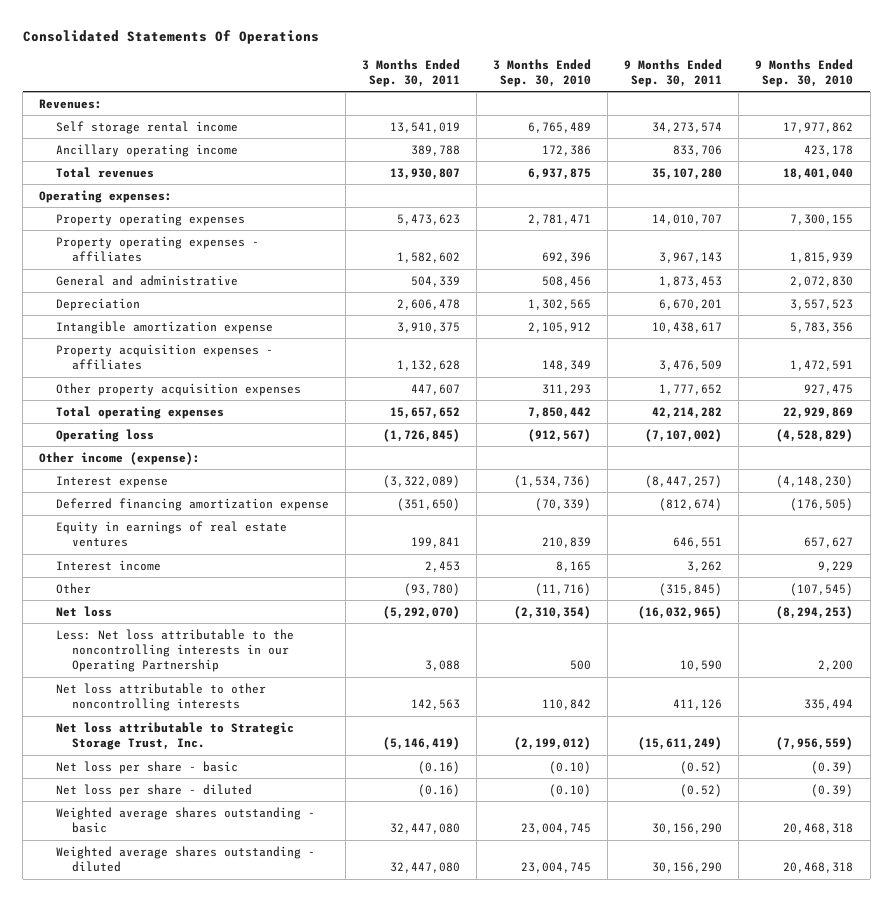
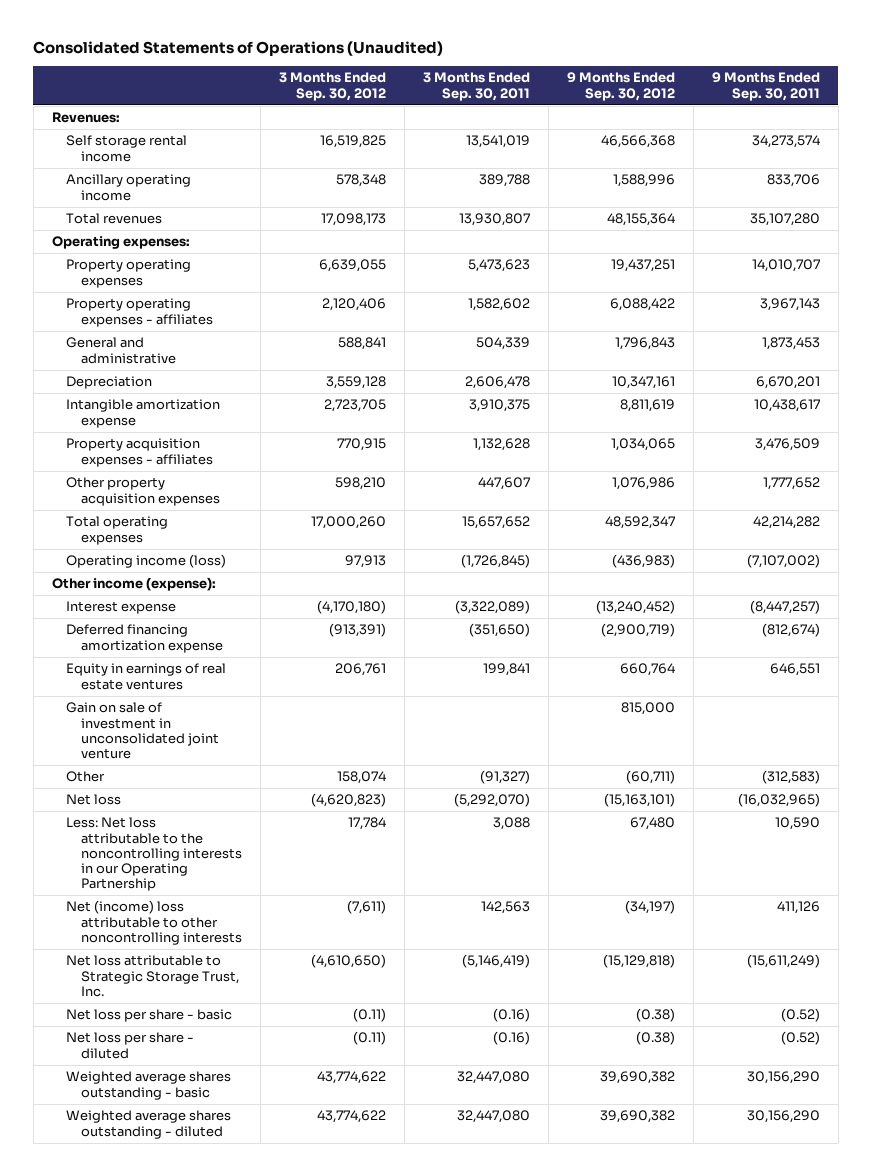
- Consolidated Statements Of Operations
+ Consolidated Statements of Operations (Unaudited)
- | 3 Months Ended Sep. 30, 2011 | 3 Months Ended Sep. 30, 2010 | 9 Months Ended Sep. 30, 2011 | 9 Months Ended Sep. 30, 2010
+ | 3 Months Ended Sep. 30, 2012 | 3 Months Ended Sep. 30, 2011 | 9 Months Ended Sep. 30, 2012 | 9 Months Ended Sep. 30, 2011
- Operating loss | (1,726,845) | (912,567) | (7,107,002) | (4,528,829)
+ Operating income (loss) | 97,913 | (1,726,845) | (436,983) | (7,107,002)
- Interest income | 2,453 | 8,165 | 3,262 | 9,229
- Other | (93,780) | (11,716) | (315,845) | (107,545)
+ Gain on sale of investment in unconsolidated joint venture | | | 815,000 |
+ Other | 158,074 | (91,327) | (60,711) | (312,583)
- Net loss attributable to other noncontrolling interests | 142,563 | 110,842 | 411,126 | 335,494
+ Net (income) loss attributable to other noncontrolling interests | (7,611) | 142,563 | (34,197) | 411,126

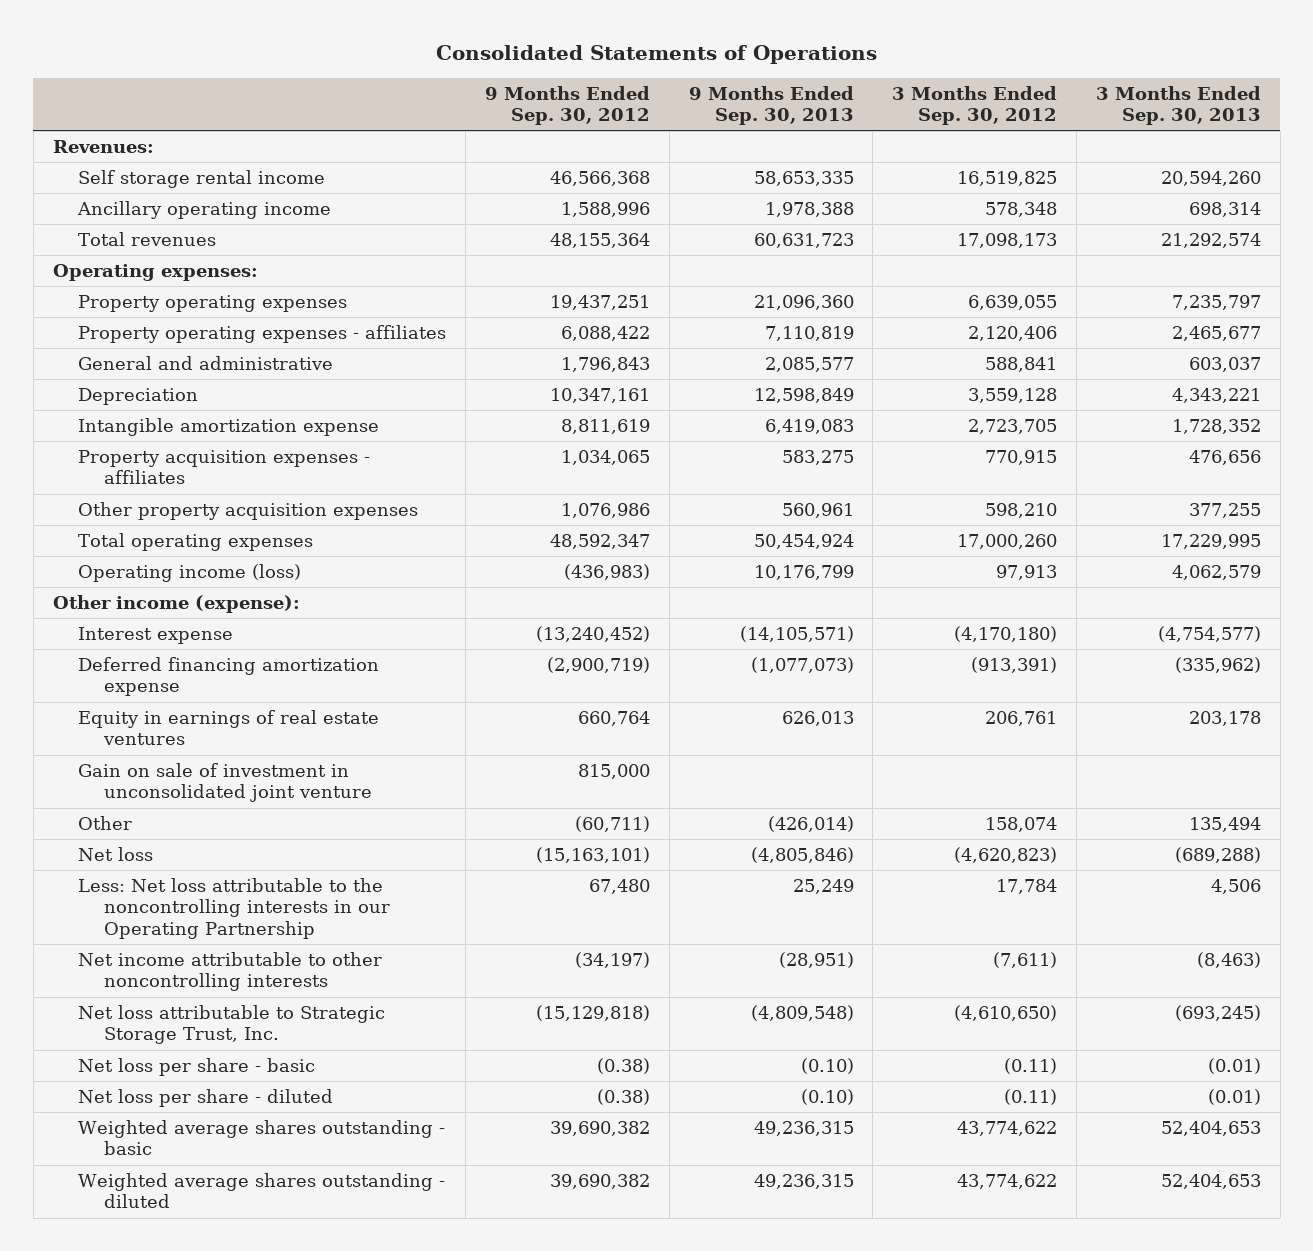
- Consolidated Statements of Operations (Unaudited)
+ Consolidated Statements of Operations
- | 3 Months Ended Sep. 30, 2012 | 3 Months Ended Sep. 30, 2011 | 9 Months Ended Sep. 30, 2012 | 9 Months Ended Sep. 30, 2011
+ | 9 Months Ended Sep. 30, 2012 | 9 Months Ended Sep. 30, 2013 | 3 Months Ended Sep. 30, 2012 | 3 Months Ended Sep. 30, 2013
- Net (income) loss attributable to other noncontrolling interests | (7,611) | 142,563 | (34,197) | 411,126
+ Net income attributable to other noncontrolling interests | (34,197) | (28,951) | (7,611) | (8,463)

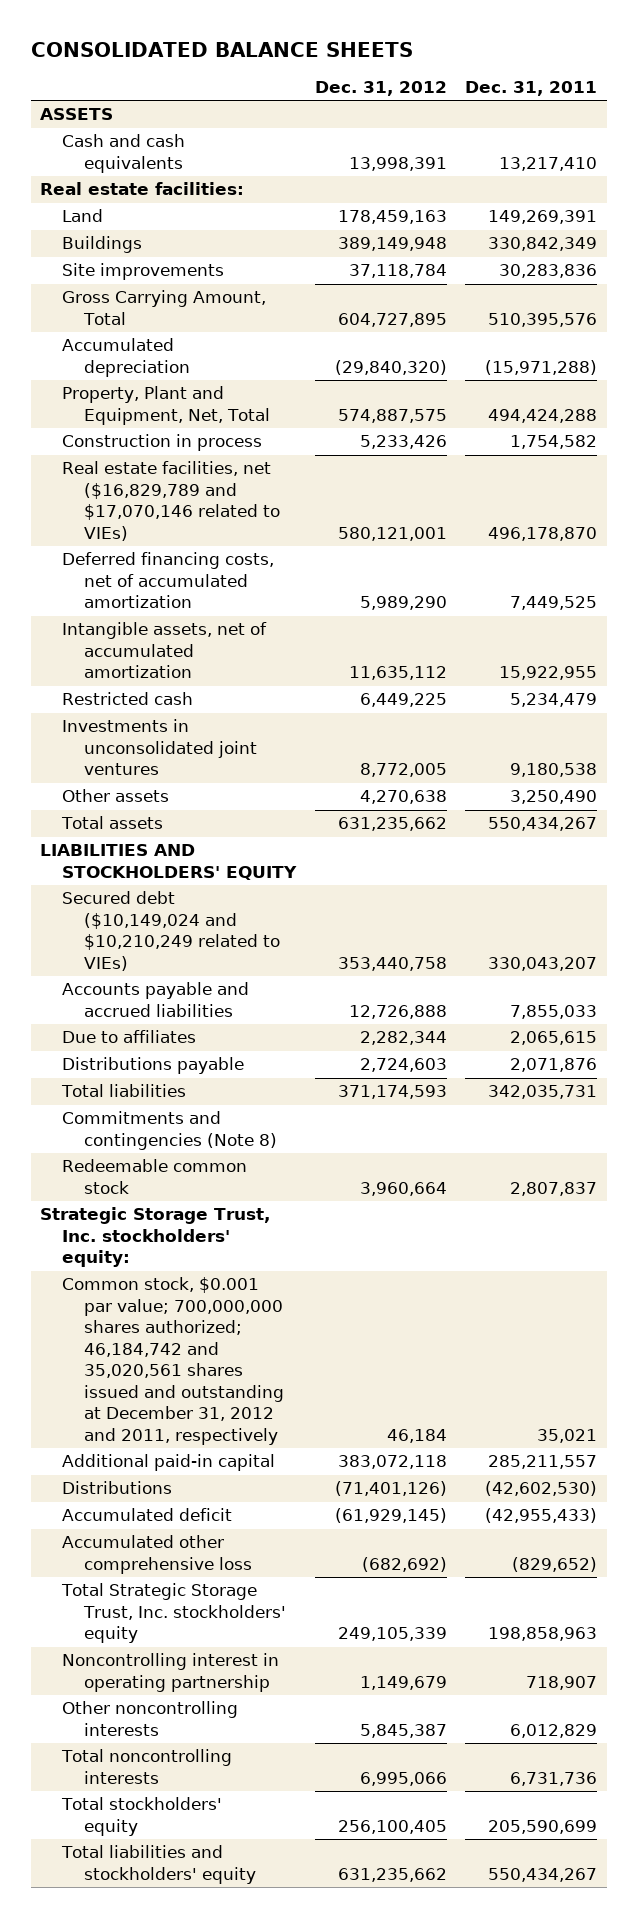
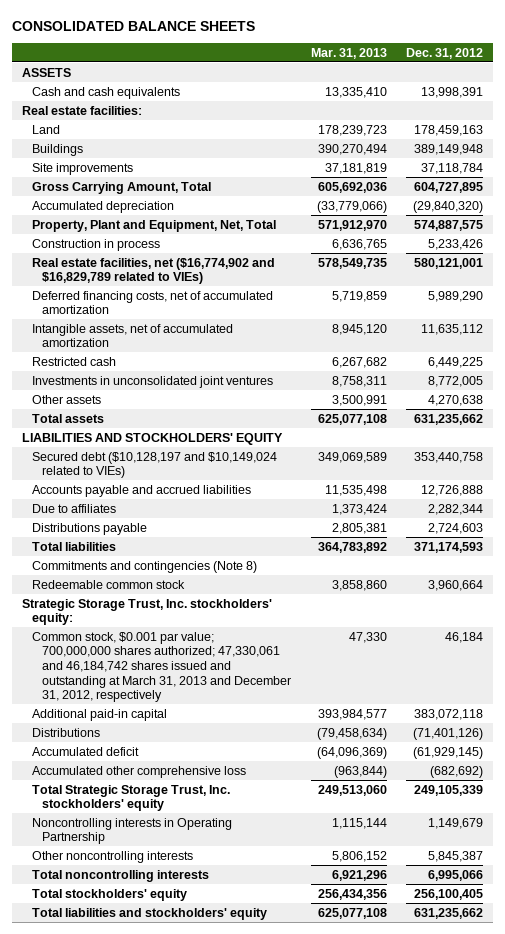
- | Dec. 31, 2012 | Dec. 31, 2011
+ | Mar. 31, 2013 | Dec. 31, 2012
- Real estate facilities, net ($16,829,789 and $17,070,146 related to VIEs) | 580,121,001 | 496,178,870
+ Real estate facilities, net ($16,774,902 and $16,829,789 related to VIEs) | 578,549,735 | 580,121,001
- Secured debt ($10,149,024 and $10,210,249 related to VIEs) | 353,440,758 | 330,043,207
+ Secured debt ($10,128,197 and $10,149,024 related to VIEs) | 349,069,589 | 353,440,758
- Common stock, $0.001 par value; 700,000,000 shares authorized; 46,184,742 and 35,020,561 shares issued and outstanding at December 31, 2012 and 2011, respectively | 46,184 | 35,021
+ Common stock, $0.001 par value; 700,000,000 shares authorized; 47,330,061 and 46,184,742 shares issued and outstanding at March 31, 2013 and December 31, 2012, respectively | 47,330 | 46,184
- Noncontrolling interest in operating partnership | 1,149,679 | 718,907
+ Noncontrolling interests in Operating Partnership | 1,115,144 | 1,149,679

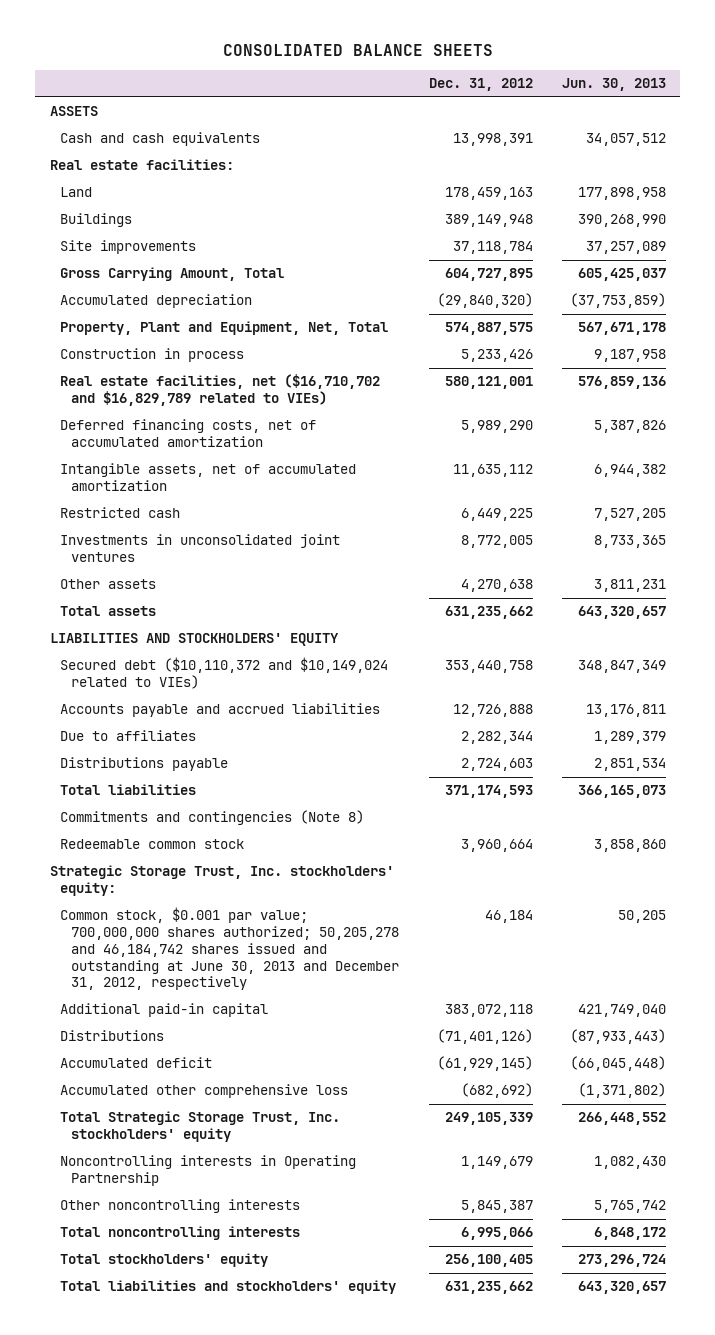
- | Mar. 31, 2013 | Dec. 31, 2012
+ | Dec. 31, 2012 | Jun. 30, 2013
- Real estate facilities, net ($16,774,902 and $16,829,789 related to VIEs) | 578,549,735 | 580,121,001
+ Real estate facilities, net ($16,710,702 and $16,829,789 related to VIEs) | 580,121,001 | 576,859,136
- Secured debt ($10,128,197 and $10,149,024 related to VIEs) | 349,069,589 | 353,440,758
+ Secured debt ($10,110,372 and $10,149,024 related to VIEs) | 353,440,758 | 348,847,349
- Common stock, $0.001 par value; 700,000,000 shares authorized; 47,330,061 and 46,184,742 shares issued and outstanding at March 31, 2013 and December 31, 2012, respectively | 47,330 | 46,184
+ Common stock, $0.001 par value; 700,000,000 shares authorized; 50,205,278 and 46,184,742 shares issued and outstanding at June 30, 2013 and December 31, 2012, respectively | 46,184 | 50,205

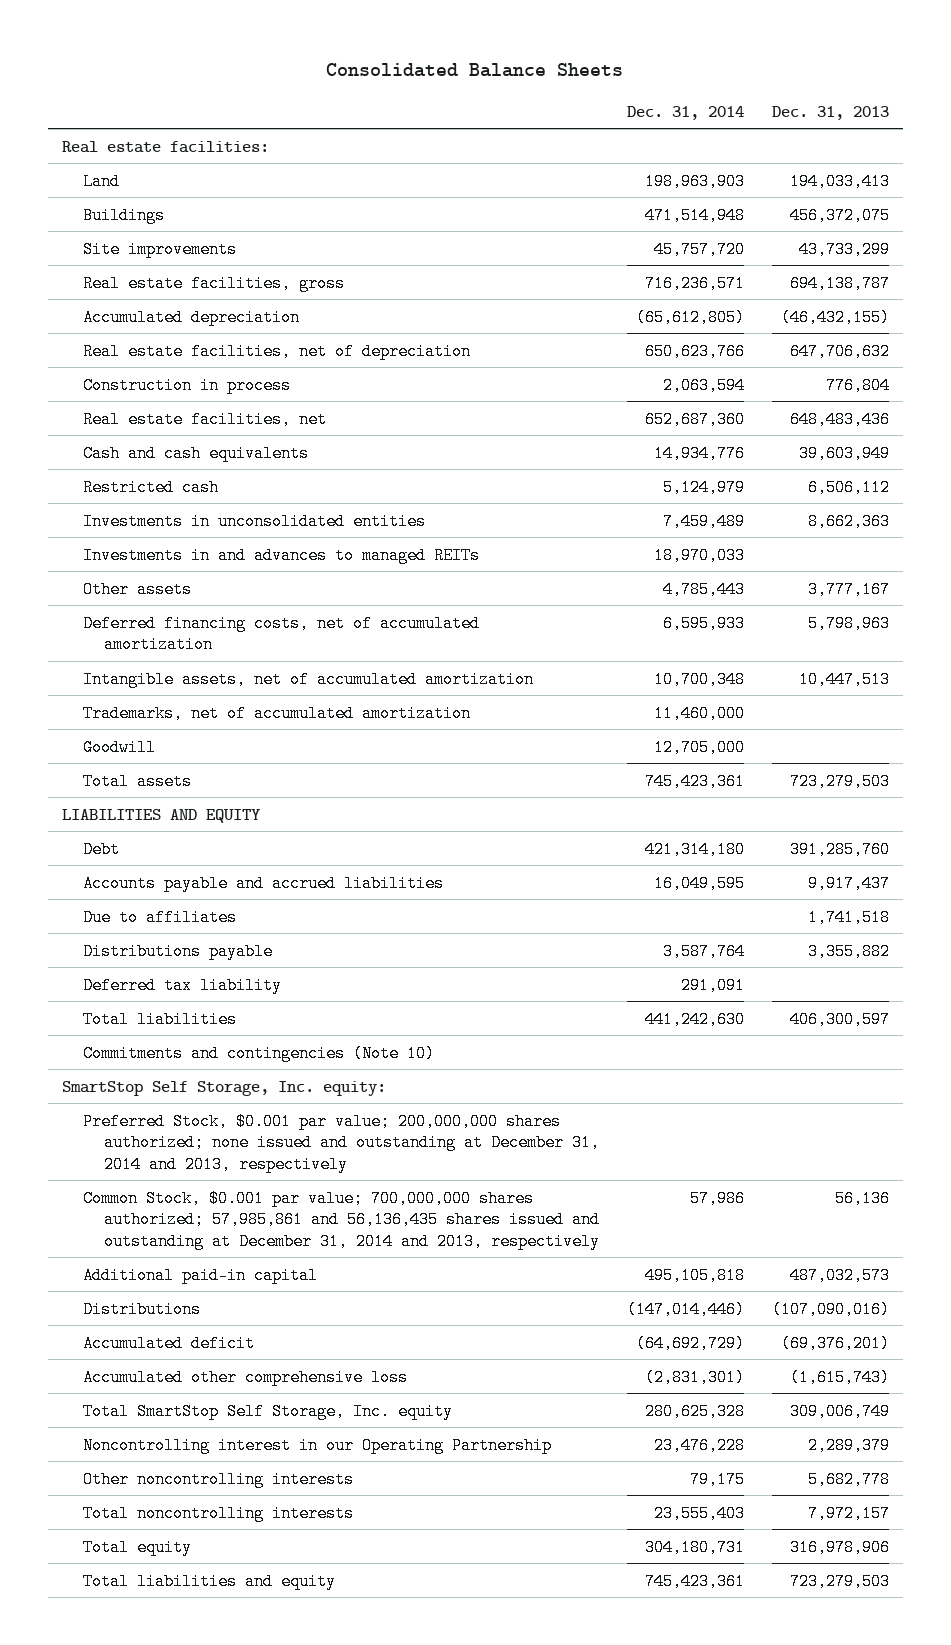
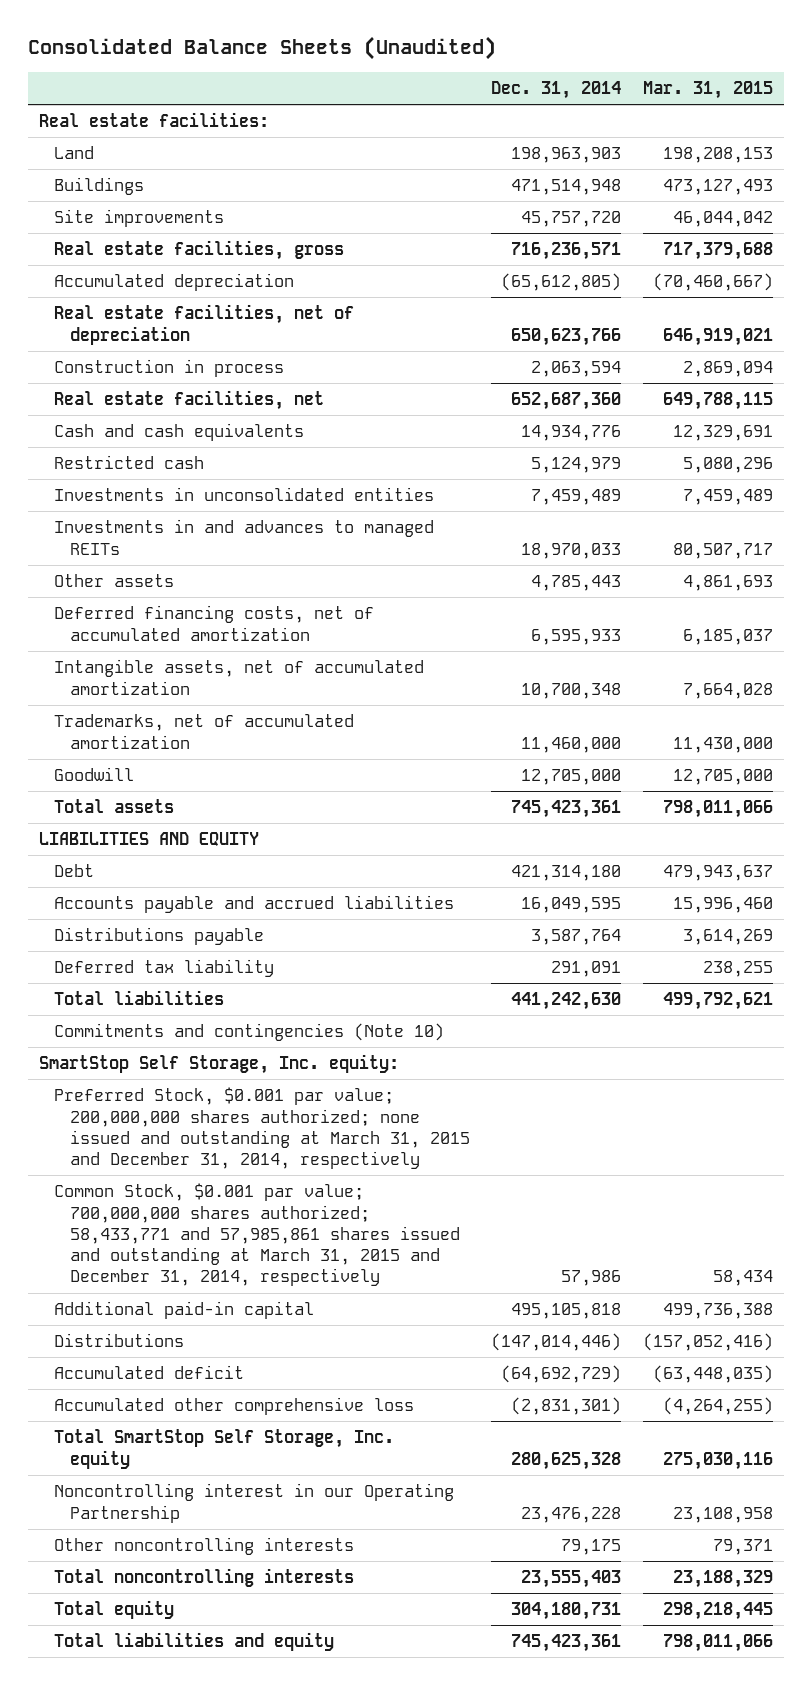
- Consolidated Balance Sheets
+ Consolidated Balance Sheets (Unaudited)
- | Dec. 31, 2014 | Dec. 31, 2013
+ | Dec. 31, 2014 | Mar. 31, 2015
- Due to affiliates | | 1,741,518
- Preferred Stock, $0.001 par value; 200,000,000 shares authorized; none issued and outstanding at December 31, 2014 and 2013, respectively
- Common Stock, $0.001 par value; 700,000,000 shares authorized; 57,985,861 and 56,136,435 shares issued and outstanding at December 31, 2014 and 2013, respectively | 57,986 | 56,136
+ Preferred Stock, $0.001 par value; 200,000,000 shares authorized; none issued and outstanding at March 31, 2015 and December 31, 2014, respectively
+ Common Stock, $0.001 par value; 700,000,000 shares authorized; 58,433,771 and 57,985,861 shares issued and outstanding at March 31, 2015 and December 31, 2014, respectively | 57,986 | 58,434

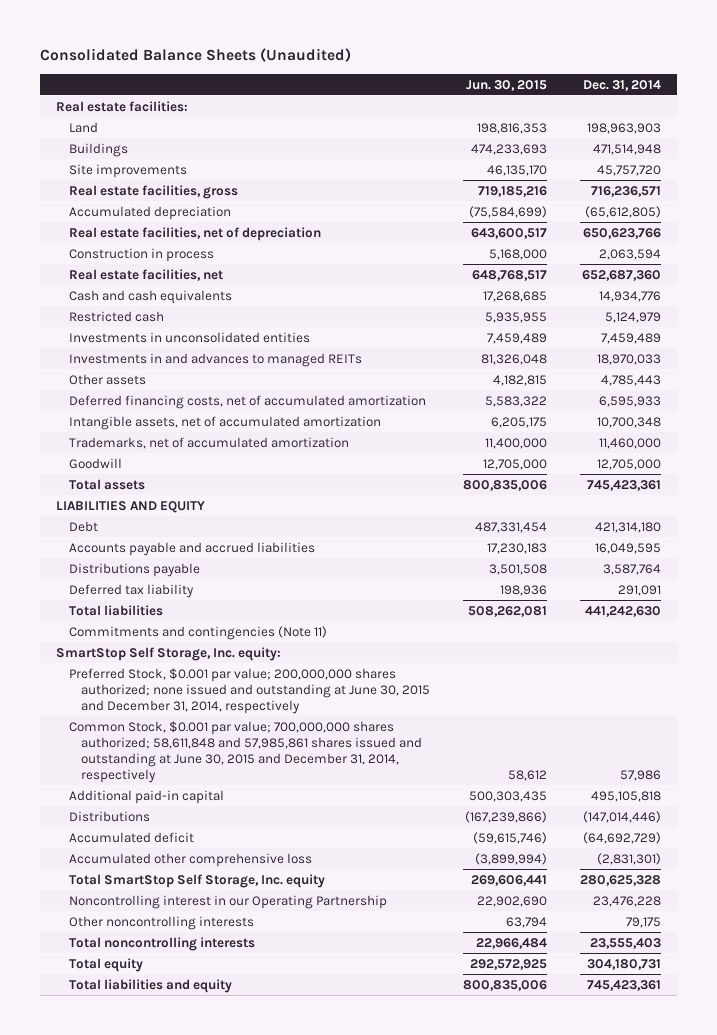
- | Dec. 31, 2014 | Mar. 31, 2015
+ | Jun. 30, 2015 | Dec. 31, 2014
- Commitments and contingencies (Note 10)
+ Commitments and contingencies (Note 11)
- Preferred Stock, $0.001 par value; 200,000,000 shares authorized; none issued and outstanding at March 31, 2015 and December 31, 2014, respectively
- Common Stock, $0.001 par value; 700,000,000 shares authorized; 58,433,771 and 57,985,861 shares issued and outstanding at March 31, 2015 and December 31, 2014, respectively | 57,986 | 58,434
+ Preferred Stock, $0.001 par value; 200,000,000 shares authorized; none issued and outstanding at June 30, 2015 and December 31, 2014, respectively
+ Common Stock, $0.001 par value; 700,000,000 shares authorized; 58,611,848 and 57,985,861 shares issued and outstanding at June 30, 2015 and December 31, 2014, respectively | 58,612 | 57,986

